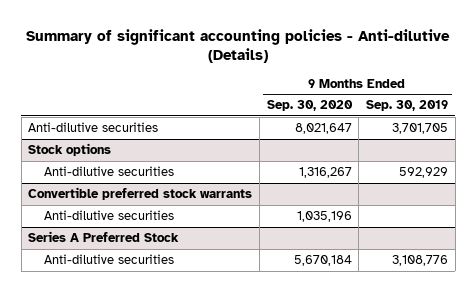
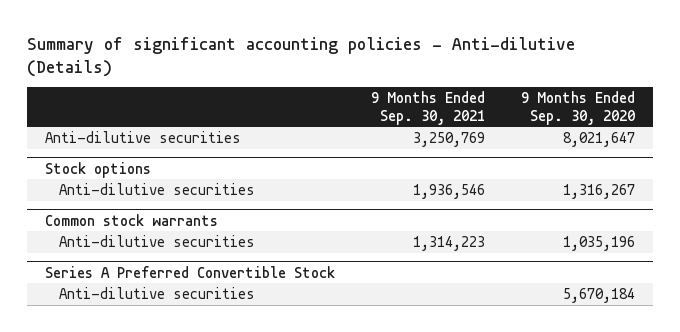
- | 9 Months Ended Sep. 30, 2020 | 9 Months Ended Sep. 30, 2019
+ | 9 Months Ended Sep. 30, 2021 | 9 Months Ended Sep. 30, 2020
- Convertible preferred stock warrants
+ Common stock warrants
- Series A Preferred Stock
+ Series A Preferred Convertible Stock

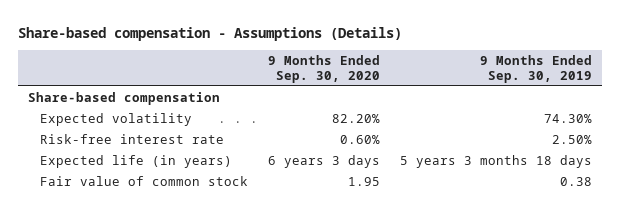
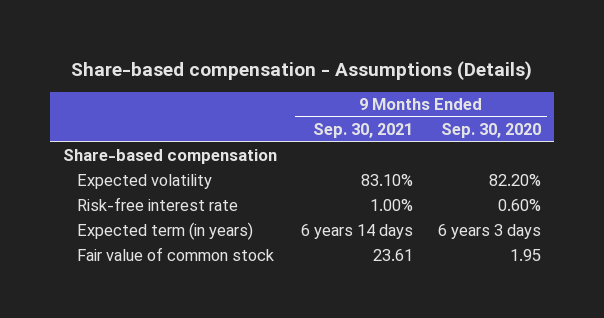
- | 9 Months Ended Sep. 30, 2020 | 9 Months Ended Sep. 30, 2019
+ | 9 Months Ended Sep. 30, 2021 | 9 Months Ended Sep. 30, 2020
- Expected life (in years) | 6 years 3 days | 5 years 3 months 18 days
+ Expected term (in years) | 6 years 14 days | 6 years 3 days

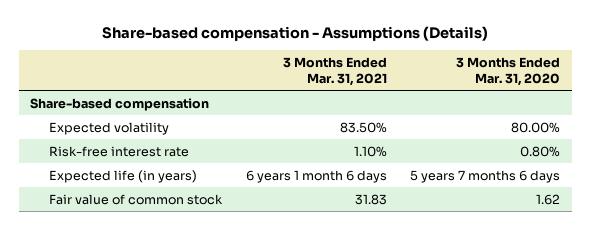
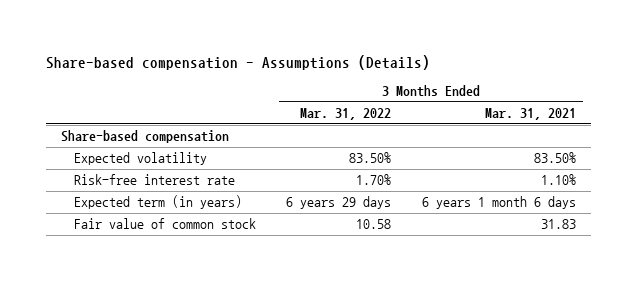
- | 3 Months Ended Mar. 31, 2021 | 3 Months Ended Mar. 31, 2020
+ | 3 Months Ended Mar. 31, 2022 | 3 Months Ended Mar. 31, 2021
- Expected life (in years) | 6 years 1 month 6 days | 5 years 7 months 6 days
+ Expected term (in years) | 6 years 29 days | 6 years 1 month 6 days

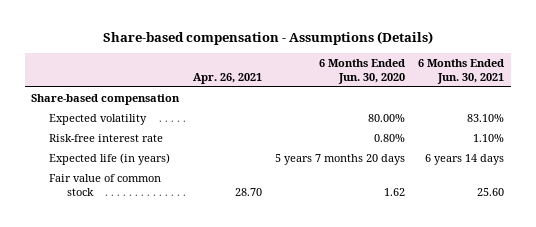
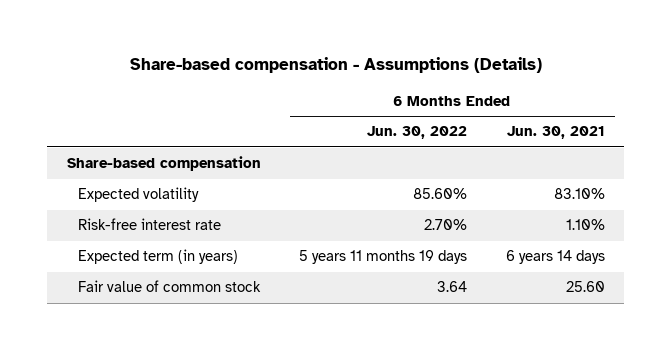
- | Apr. 26, 2021 | 6 Months Ended Jun. 30, 2020 | 6 Months Ended Jun. 30, 2021
+ | 6 Months Ended Jun. 30, 2022 | 6 Months Ended Jun. 30, 2021
- Expected life (in years) | | 5 years 7 months 20 days | 6 years 14 days
+ Expected term (in years) | 5 years 11 months 19 days | 6 years 14 days

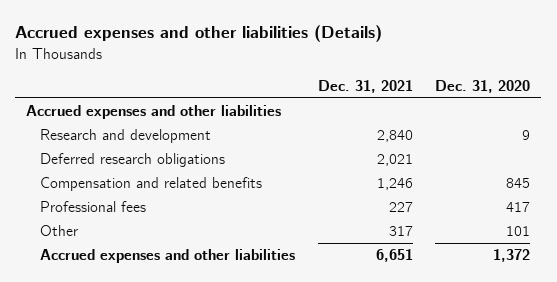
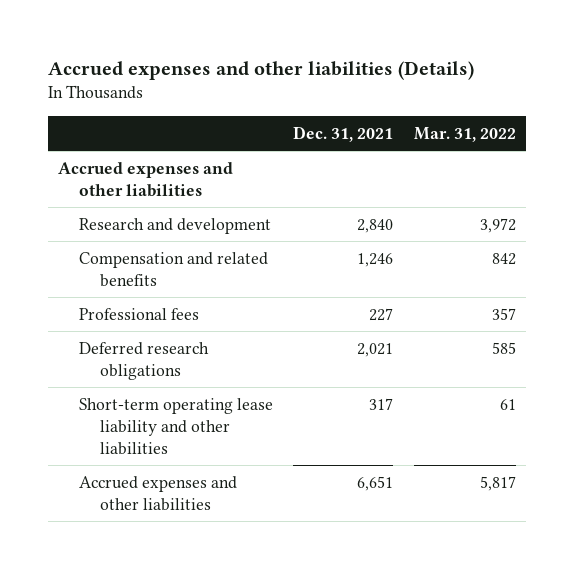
- | Dec. 31, 2021 | Dec. 31, 2020
+ | Dec. 31, 2021 | Mar. 31, 2022
- Other | 317 | 101
moved down: Deferred research obligations | 2,021 | 585
+ Short-term operating lease liability and other liabilities | 317 | 61

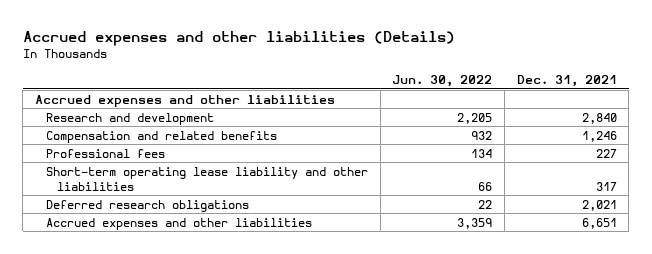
- | Dec. 31, 2021 | Mar. 31, 2022
+ | Jun. 30, 2022 | Dec. 31, 2021
moved down: Deferred research obligations | 22 | 2,021

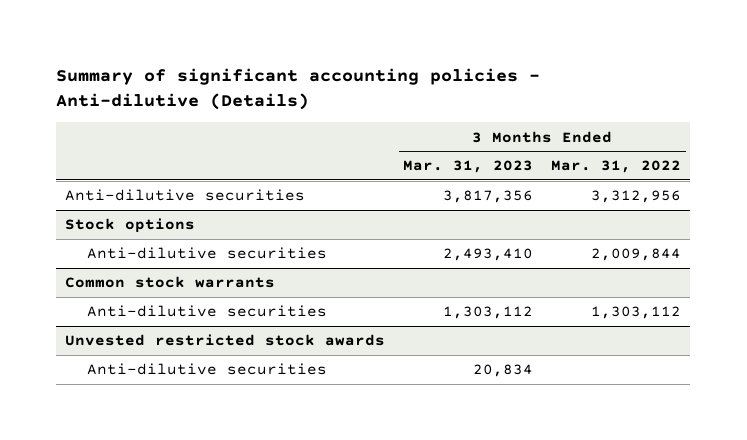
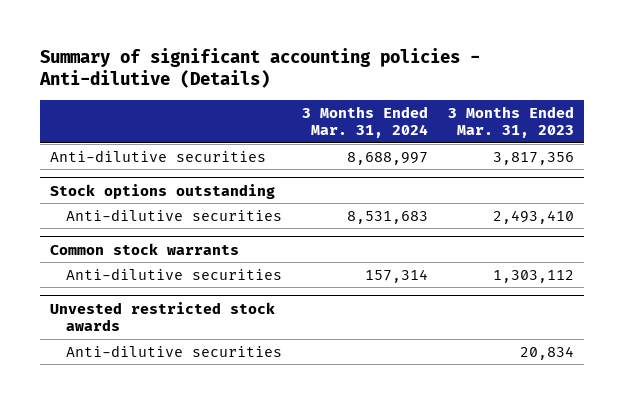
- | 3 Months Ended Mar. 31, 2023 | 3 Months Ended Mar. 31, 2022
+ | 3 Months Ended Mar. 31, 2024 | 3 Months Ended Mar. 31, 2023
- Stock options
+ Stock options outstanding

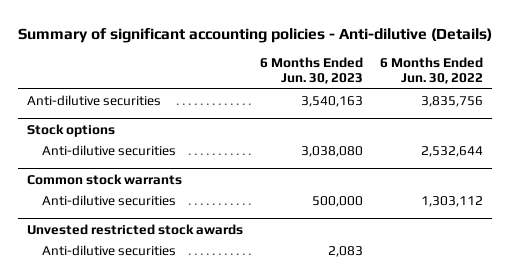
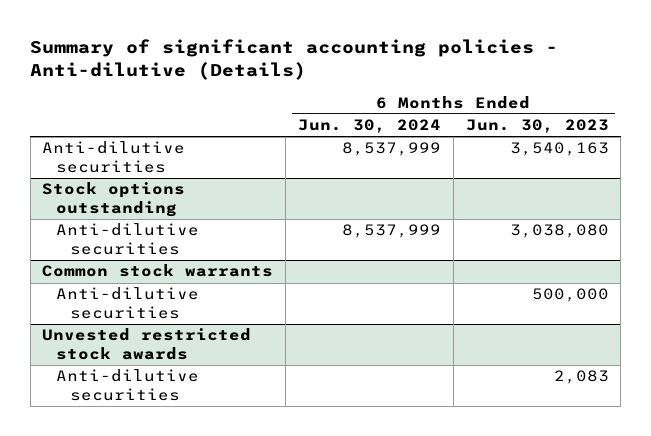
- | 6 Months Ended Jun. 30, 2023 | 6 Months Ended Jun. 30, 2022
+ | 6 Months Ended Jun. 30, 2024 | 6 Months Ended Jun. 30, 2023
- Stock options
+ Stock options outstanding

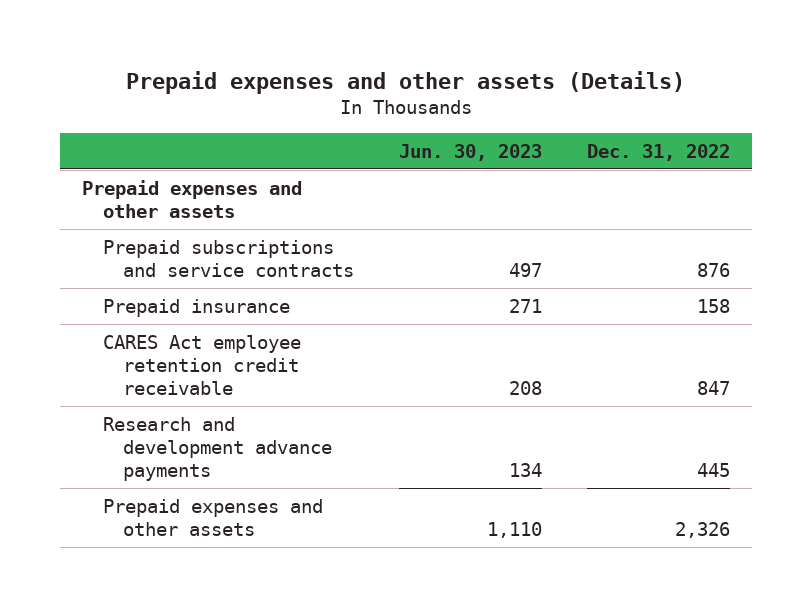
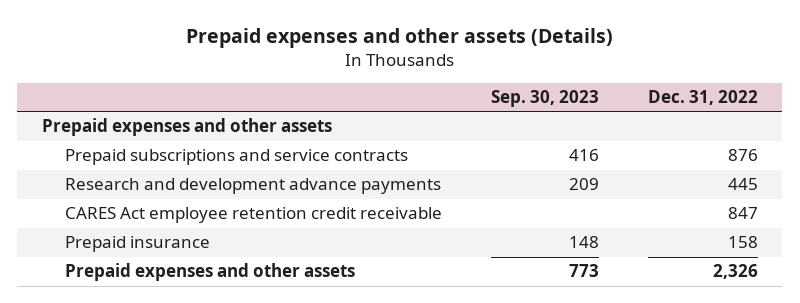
- | Jun. 30, 2023 | Dec. 31, 2022
+ | Sep. 30, 2023 | Dec. 31, 2022
moved down: CARES Act employee retention credit receivable | | 847
moved down: Prepaid insurance | 148 | 158

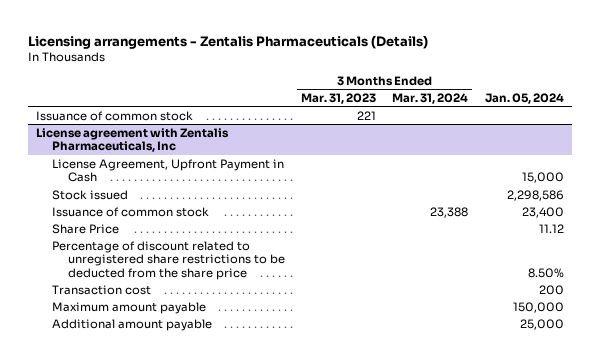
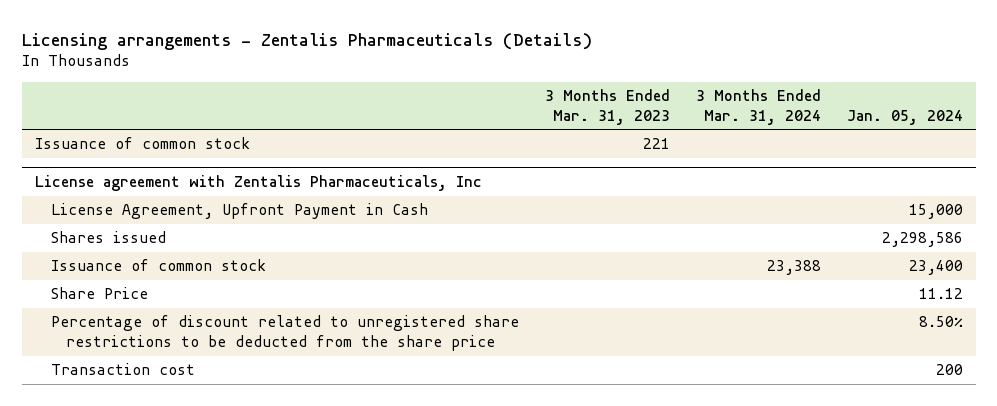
@ License agreement with Zentalis Pharmaceuticals, Inc
- Stock issued | | | 2,298,586
+ Shares issued | | | 2,298,586
- Maximum amount payable | | | 150,000
- Additional amount payable | | | 25,000

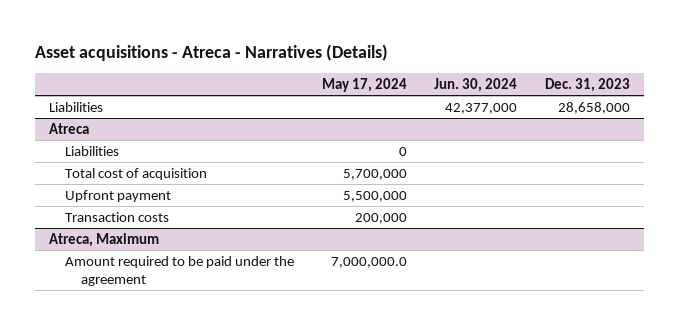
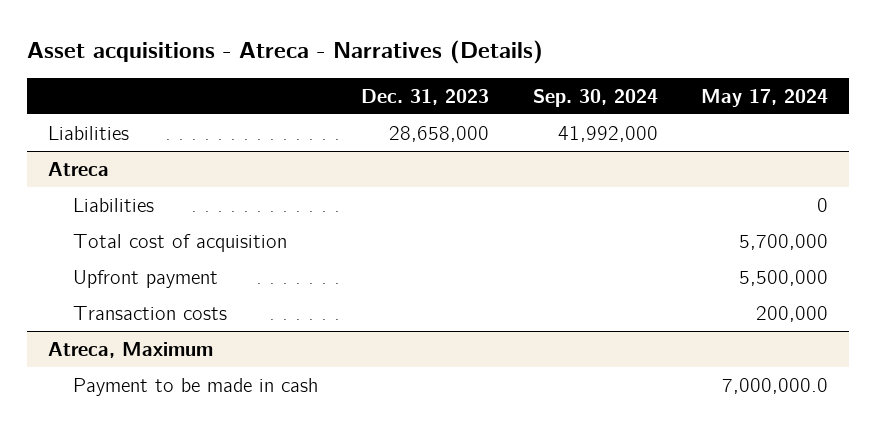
- | May 17, 2024 | Jun. 30, 2024 | Dec. 31, 2023
+ | Dec. 31, 2023 | Sep. 30, 2024 | May 17, 2024
@ Atreca, Maximum
- Amount required to be paid under the agreement | 7,000,000.0 | |
+ Payment to be made in cash | | | 7,000,000.0

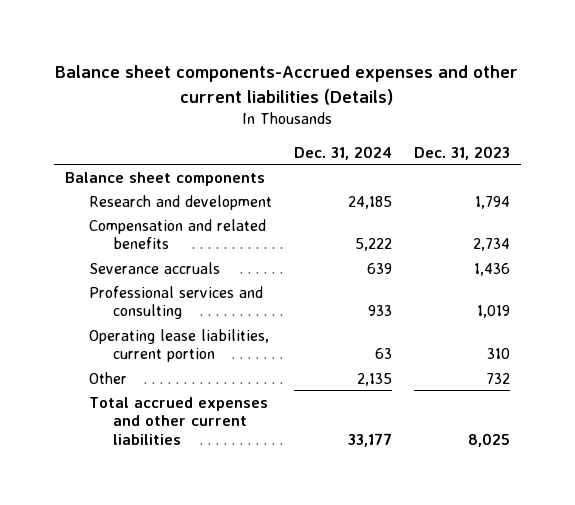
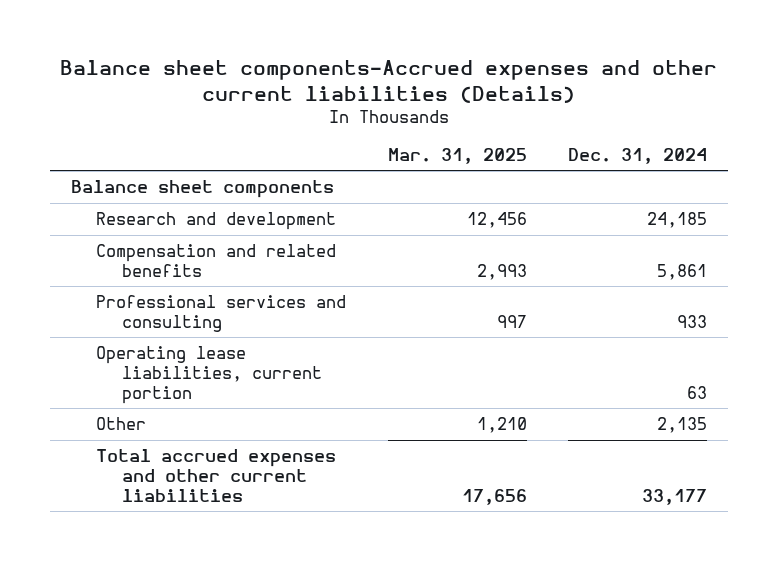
- | Dec. 31, 2024 | Dec. 31, 2023
+ | Mar. 31, 2025 | Dec. 31, 2024
- Compensation and related benefits | 5,222 | 2,734
- Severance accruals | 639 | 1,436
+ Compensation and related benefits | 2,993 | 5,861

